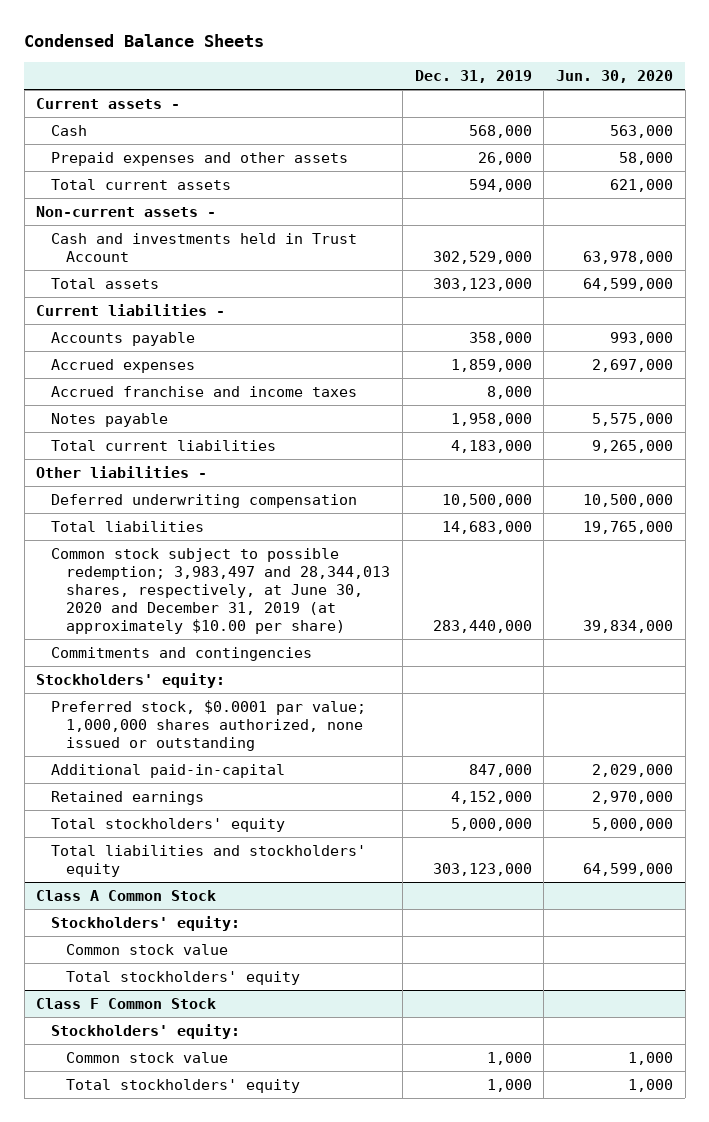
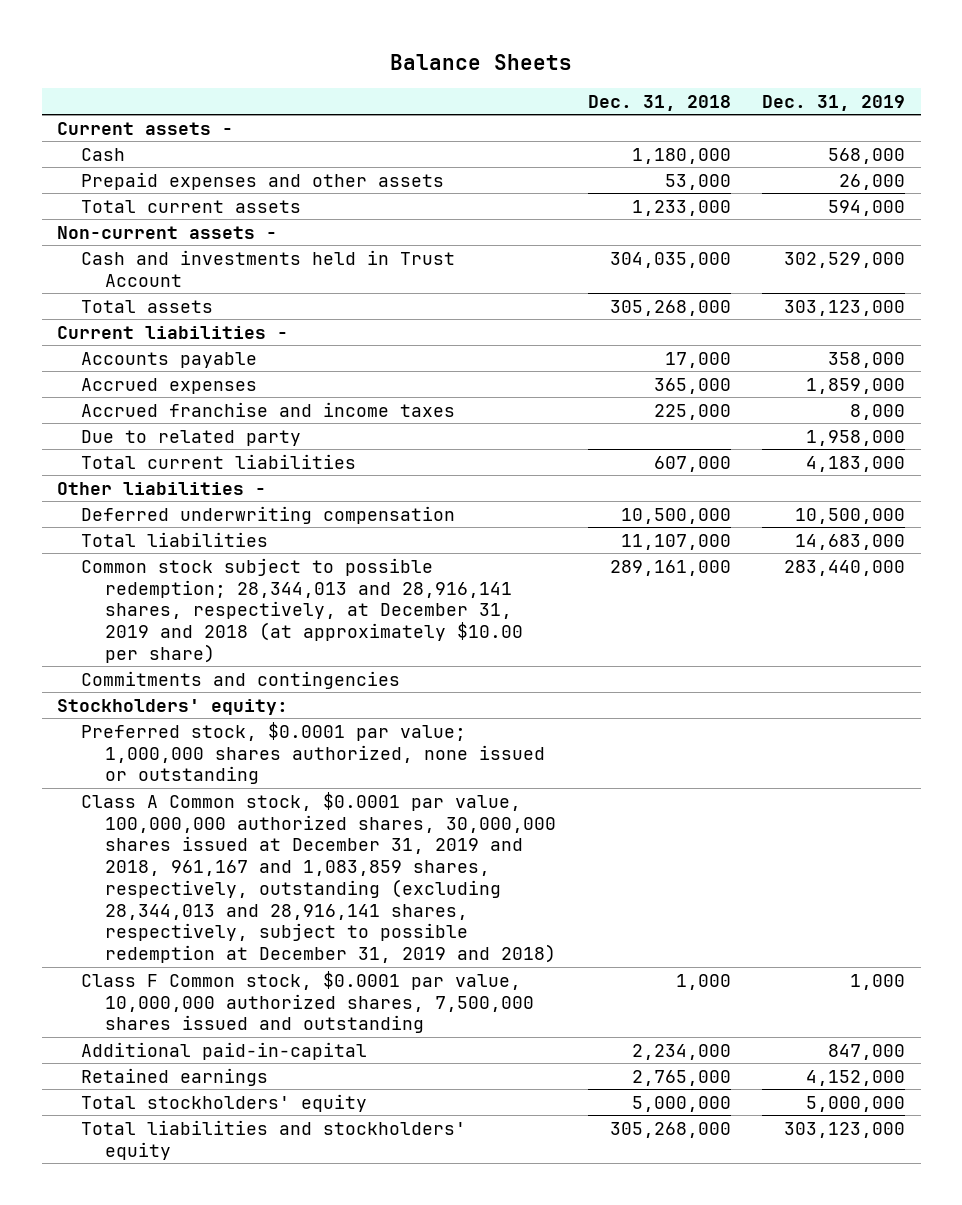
- Condensed Balance Sheets
+ Balance Sheets
- | Dec. 31, 2019 | Jun. 30, 2020
+ | Dec. 31, 2018 | Dec. 31, 2019
- Notes payable | 1,958,000 | 5,575,000
+ Due to related party | | 1,958,000
- Common stock subject to possible redemption; 3,983,497 and 28,344,013 shares, respectively, at June 30, 2020 and December 31, 2019 (at approximately $10.00 per share) | 283,440,000 | 39,834,000
+ Common stock subject to possible redemption; 28,344,013 and 28,916,141 shares, respectively, at December 31, 2019 and 2018 (at approximately $10.00 per share) | 289,161,000 | 283,440,000
+ Class A Common stock, $0.0001 par value, 100,000,000 authorized shares, 30,000,000 shares issued at December 31, 2019 and 2018, 961,167 and 1,083,859 shares, respectively, outstanding (excluding 28,344,013 and 28,916,141 shares, respectively, subject to possible redemption at December 31, 2019 and 2018)
+ Class F Common stock, $0.0001 par value, 10,000,000 authorized shares, 7,500,000 shares issued and outstanding | 1,000 | 1,000
- Class A Common Stock
- Stockholders' equity:
- Common stock value
- Total stockholders' equity
- Class F Common Stock
- Stockholders' equity:
- Common stock value | 1,000 | 1,000
- Total stockholders' equity | 1,000 | 1,000

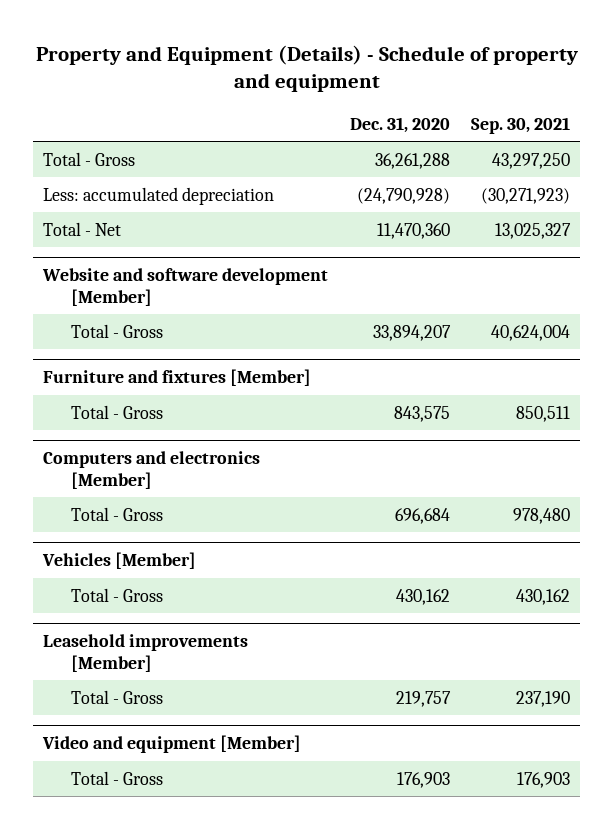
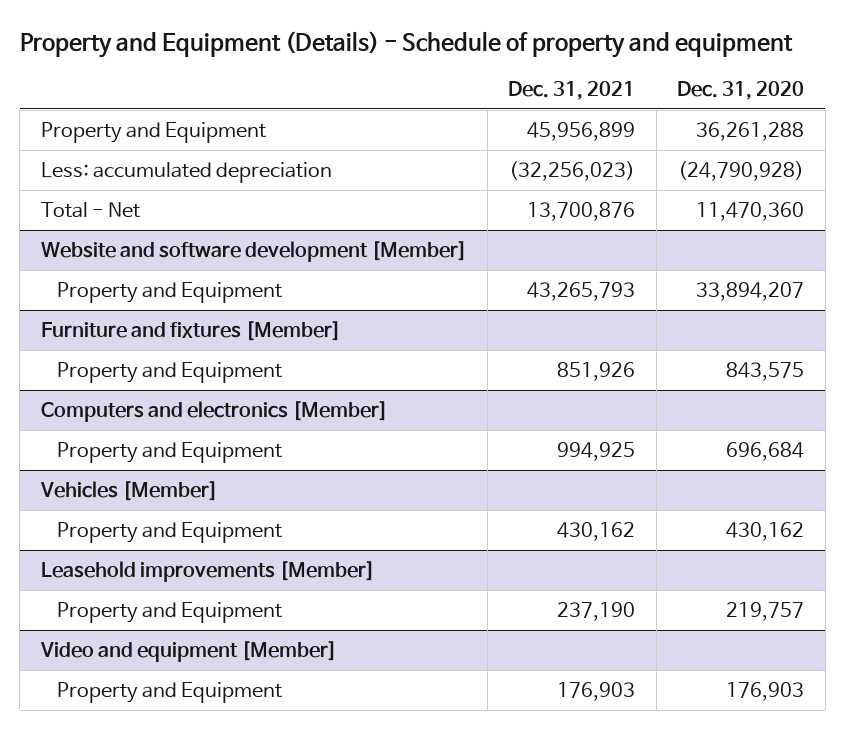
- | Dec. 31, 2020 | Sep. 30, 2021
+ | Dec. 31, 2021 | Dec. 31, 2020
- Total - Gross | 36,261,288 | 43,297,250
+ Property and Equipment | 45,956,899 | 36,261,288
@ Website and software development [Member]
- Total - Gross | 33,894,207 | 40,624,004
+ Property and Equipment | 43,265,793 | 33,894,207
@ Furniture and fixtures [Member]
- Total - Gross | 843,575 | 850,511
+ Property and Equipment | 851,926 | 843,575
@ Computers and electronics [Member]
- Total - Gross | 696,684 | 978,480
+ Property and Equipment | 994,925 | 696,684
@ Vehicles [Member]
- Total - Gross | 430,162 | 430,162
+ Property and Equipment | 430,162 | 430,162
@ Leasehold improvements [Member]
- Total - Gross | 219,757 | 237,190
+ Property and Equipment | 237,190 | 219,757
@ Video and equipment [Member]
- Total - Gross | 176,903 | 176,903
+ Property and Equipment | 176,903 | 176,903

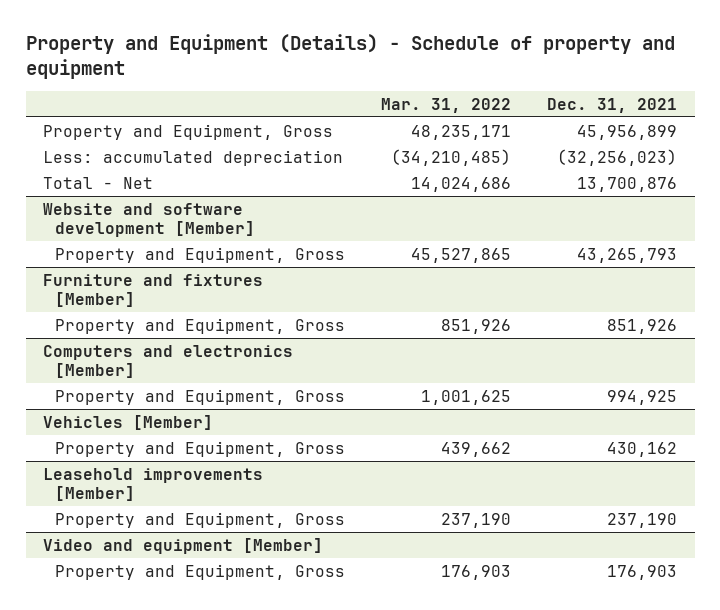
- | Dec. 31, 2021 | Dec. 31, 2020
+ | Mar. 31, 2022 | Dec. 31, 2021
- Property and Equipment | 45,956,899 | 36,261,288
+ Property and Equipment, Gross | 48,235,171 | 45,956,899
@ Website and software development [Member]
- Property and Equipment | 43,265,793 | 33,894,207
+ Property and Equipment, Gross | 45,527,865 | 43,265,793
@ Furniture and fixtures [Member]
- Property and Equipment | 851,926 | 843,575
+ Property and Equipment, Gross | 851,926 | 851,926
@ Computers and electronics [Member]
- Property and Equipment | 994,925 | 696,684
+ Property and Equipment, Gross | 1,001,625 | 994,925
@ Vehicles [Member]
- Property and Equipment | 430,162 | 430,162
+ Property and Equipment, Gross | 439,662 | 430,162
@ Leasehold improvements [Member]
- Property and Equipment | 237,190 | 219,757
+ Property and Equipment, Gross | 237,190 | 237,190
@ Video and equipment [Member]
- Property and Equipment | 176,903 | 176,903
+ Property and Equipment, Gross | 176,903 | 176,903

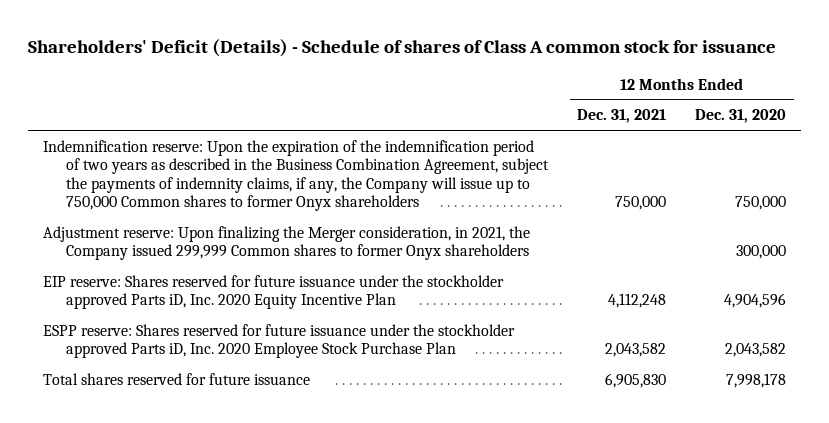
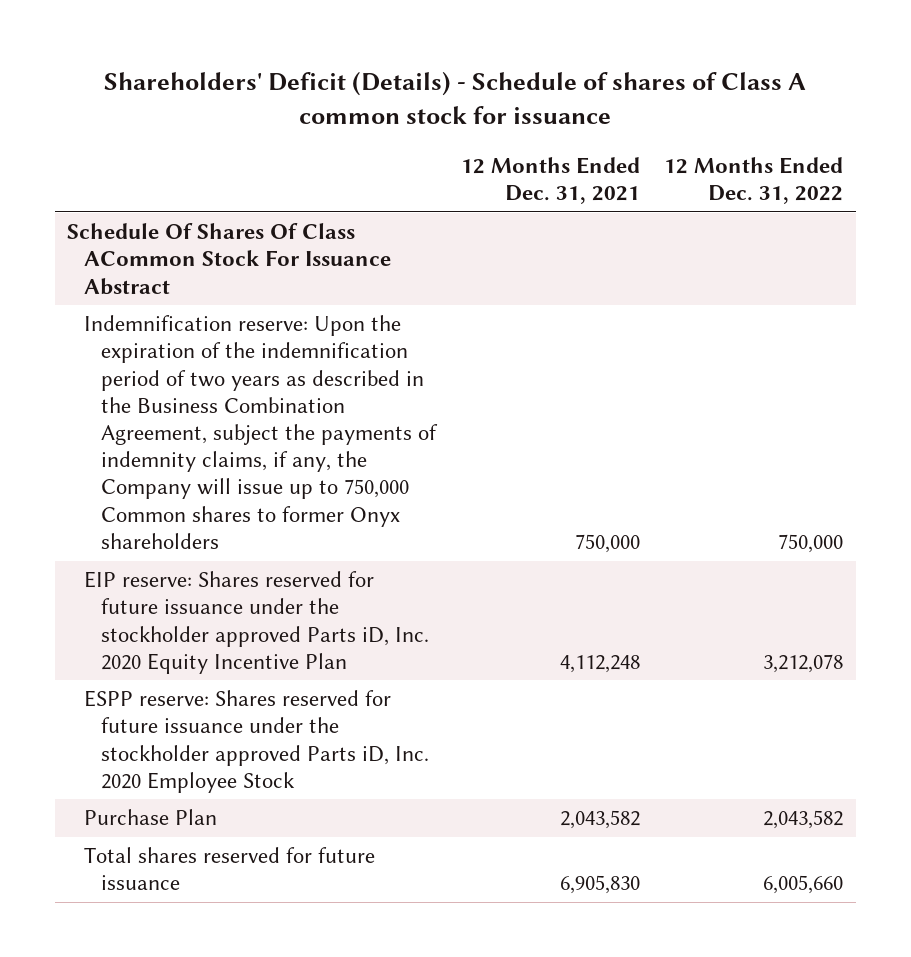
- | 12 Months Ended Dec. 31, 2021 | 12 Months Ended Dec. 31, 2020
+ | 12 Months Ended Dec. 31, 2021 | 12 Months Ended Dec. 31, 2022
+ Schedule Of Shares Of Class ACommon Stock For Issuance Abstract
- Adjustment reserve: Upon finalizing the Merger consideration, in 2021, the Company issued 299,999 Common shares to former Onyx shareholders | | 300,000
- ESPP reserve: Shares reserved for future issuance under the stockholder approved Parts iD, Inc. 2020 Employee Stock Purchase Plan | 2,043,582 | 2,043,582
+ ESPP reserve: Shares reserved for future issuance under the stockholder approved Parts iD, Inc. 2020 Employee Stock
+ Purchase Plan | 2,043,582 | 2,043,582

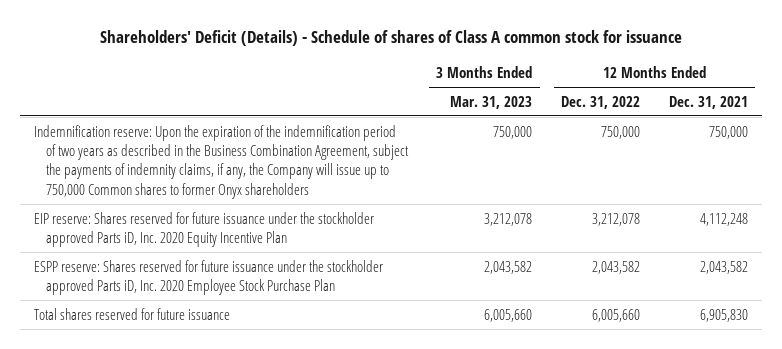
- | 12 Months Ended Dec. 31, 2021 | 12 Months Ended Dec. 31, 2022
+ | 3 Months Ended Mar. 31, 2023 | 12 Months Ended Dec. 31, 2022 | 12 Months Ended Dec. 31, 2021
- Schedule Of Shares Of Class ACommon Stock For Issuance Abstract
- ESPP reserve: Shares reserved for future issuance under the stockholder approved Parts iD, Inc. 2020 Employee Stock
- Purchase Plan | 2,043,582 | 2,043,582
+ ESPP reserve: Shares reserved for future issuance under the stockholder approved Parts iD, Inc. 2020 Employee Stock Purchase Plan | 2,043,582 | 2,043,582 | 2,043,582

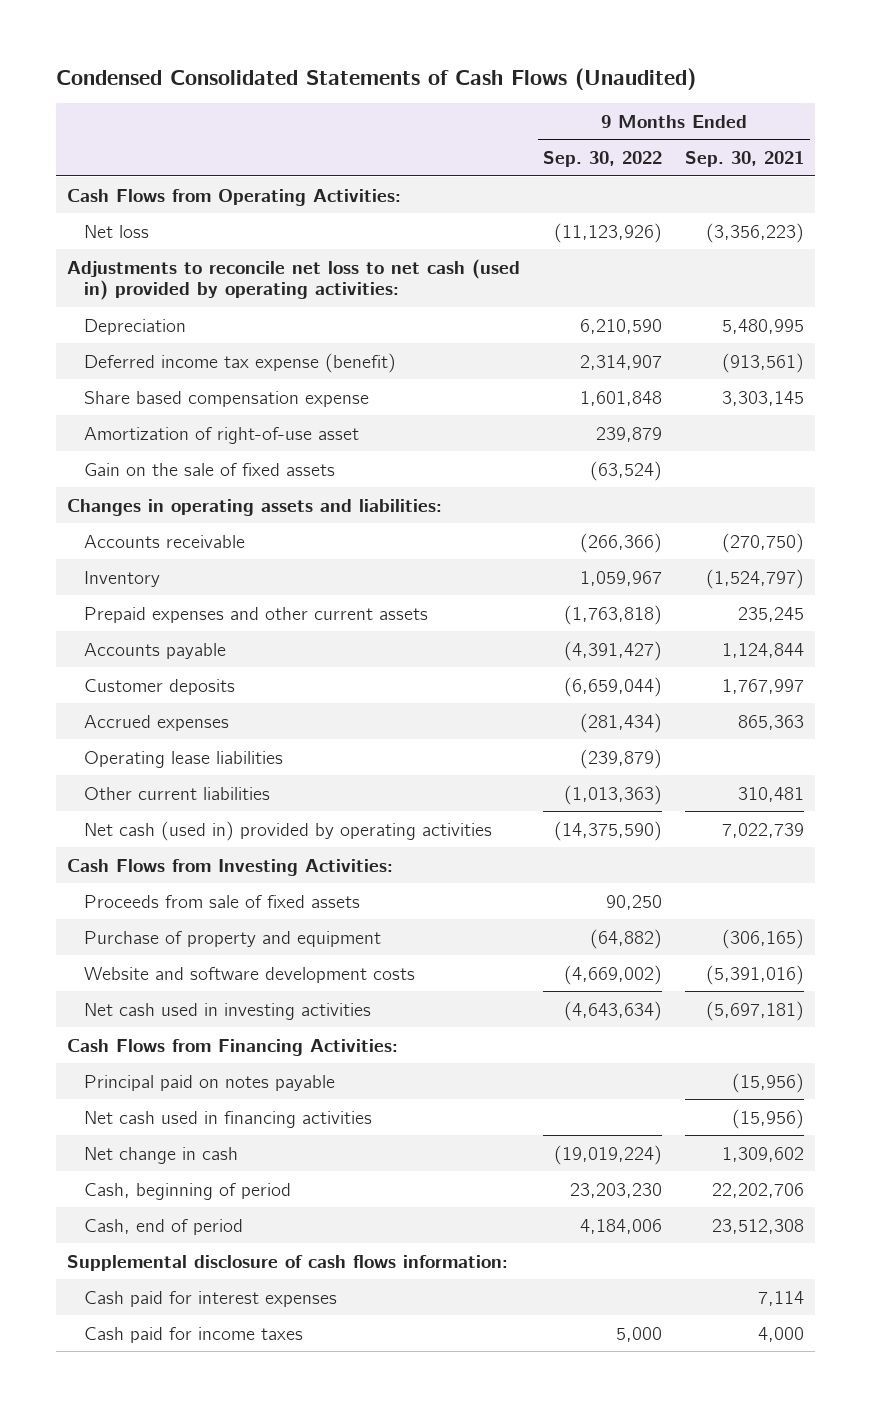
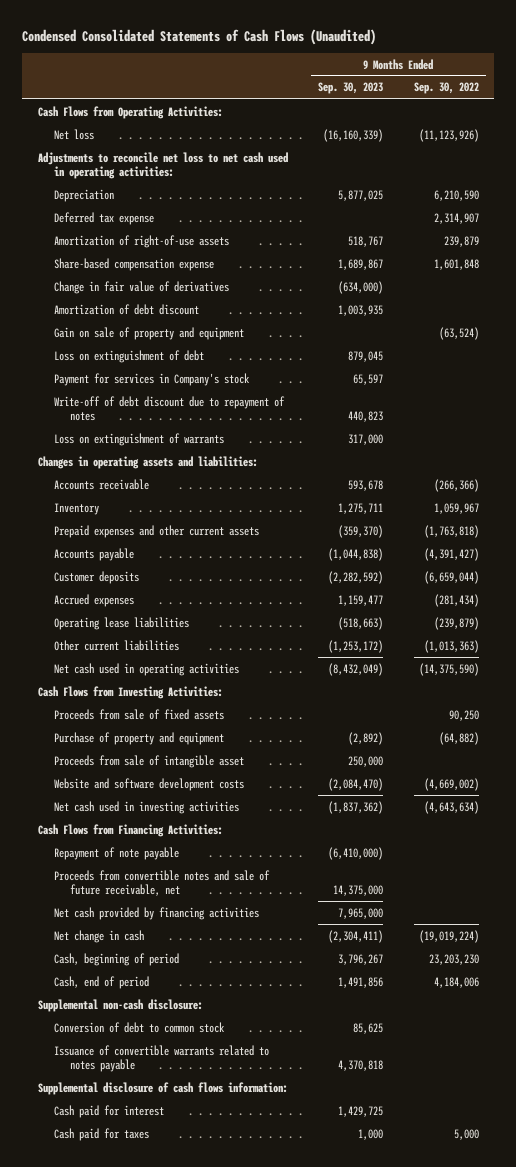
- | 9 Months Ended Sep. 30, 2022 | 9 Months Ended Sep. 30, 2021
+ | 9 Months Ended Sep. 30, 2023 | 9 Months Ended Sep. 30, 2022
- Adjustments to reconcile net loss to net cash (used in) provided by operating activities:
+ Adjustments to reconcile net loss to net cash used in operating activities:
- Deferred income tax expense (benefit) | 2,314,907 | (913,561)
- Share based compensation expense | 1,601,848 | 3,303,145
- Amortization of right-of-use asset | 239,879 |
- Gain on the sale of fixed assets | (63,524) |
+ Deferred tax expense | | 2,314,907
+ Amortization of right-of-use assets | 518,767 | 239,879
+ Share-based compensation expense | 1,689,867 | 1,601,848
+ Change in fair value of derivatives | (634,000) |
+ Amortization of debt discount | 1,003,935 |
+ Gain on sale of property and equipment | | (63,524)
+ Loss on extinguishment of debt | 879,045 |
+ Payment for services in Company's stock | 65,597 |
+ Write-off of debt discount due to repayment of notes | 440,823 |
+ Loss on extinguishment of warrants | 317,000 |
- Net cash (used in) provided by operating activities | (14,375,590) | 7,022,739
+ Net cash used in operating activities | (8,432,049) | (14,375,590)
+ Proceeds from sale of intangible asset | 250,000 |
- Principal paid on notes payable | | (15,956)
- Net cash used in financing activities | | (15,956)
+ Repayment of note payable | (6,410,000) |
+ Proceeds from convertible notes and sale of future receivable, net | 14,375,000 |
+ Net cash provided by financing activities | 7,965,000 |
+ Supplemental non-cash disclosure:
+ Conversion of debt to common stock | 85,625 |
+ Issuance of convertible warrants related to notes payable | 4,370,818 |
- Cash paid for interest expenses | | 7,114
- Cash paid for income taxes | 5,000 | 4,000
+ Cash paid for interest | 1,429,725 |
+ Cash paid for taxes | 1,000 | 5,000

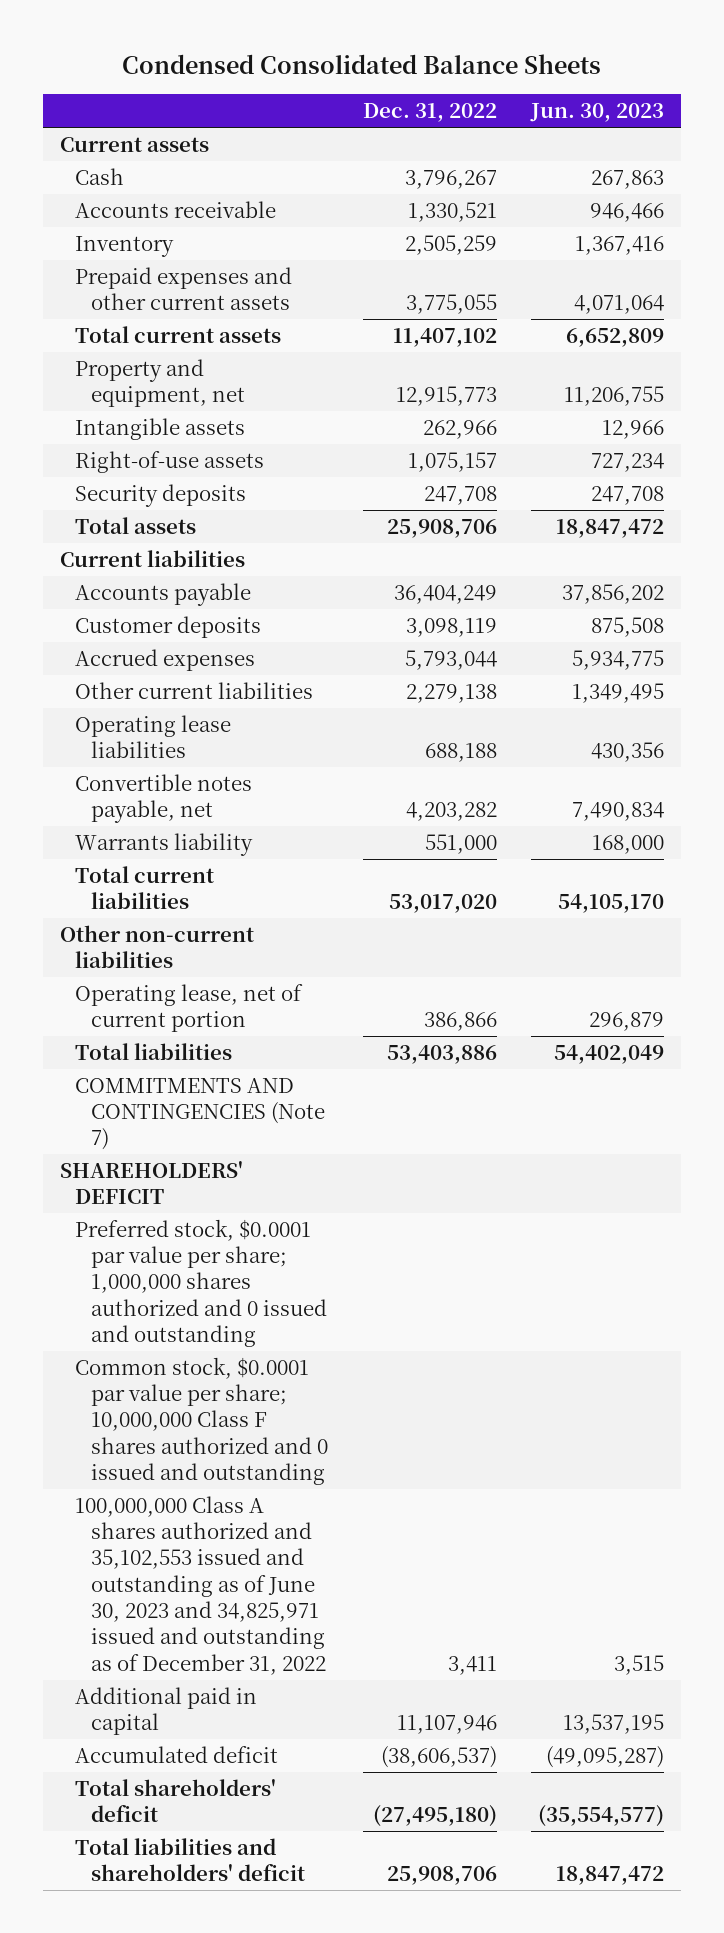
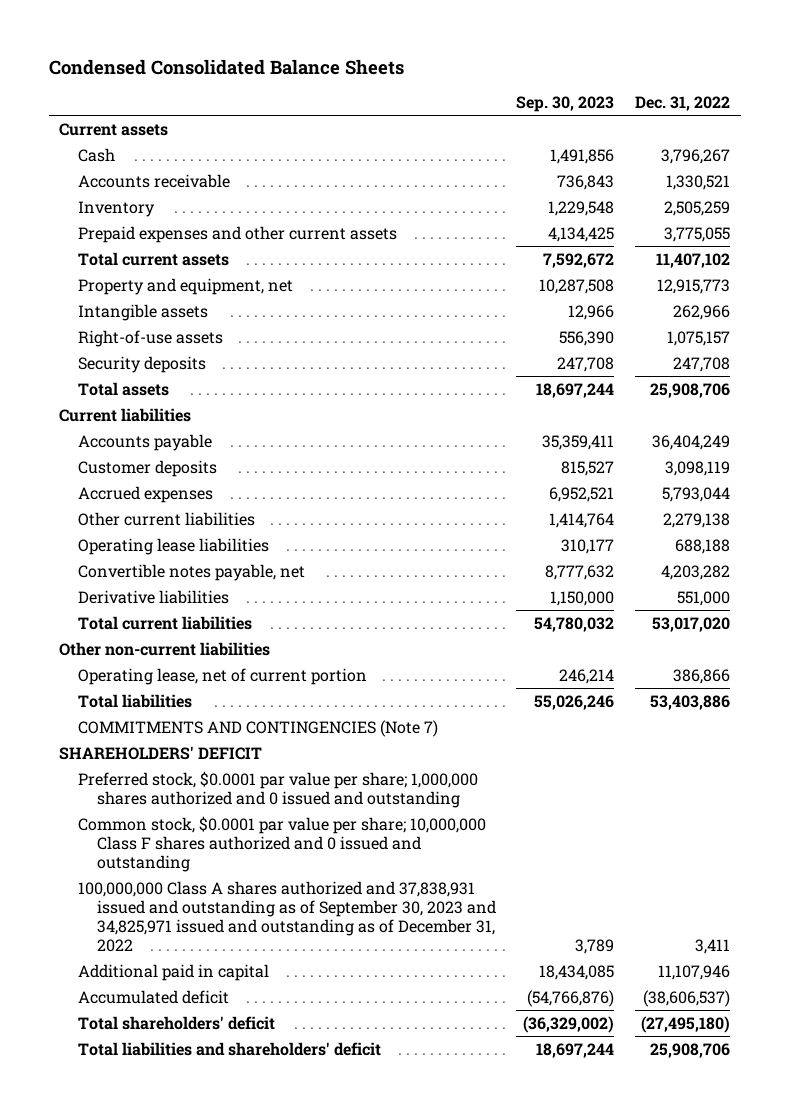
- | Dec. 31, 2022 | Jun. 30, 2023
+ | Sep. 30, 2023 | Dec. 31, 2022
- Warrants liability | 551,000 | 168,000
+ Derivative liabilities | 1,150,000 | 551,000
- 100,000,000 Class A shares authorized and 35,102,553 issued and outstanding as of June 30, 2023 and 34,825,971 issued and outstanding as of December 31, 2022 | 3,411 | 3,515
+ 100,000,000 Class A shares authorized and 37,838,931 issued and outstanding as of September 30, 2023 and 34,825,971 issued and outstanding as of December 31, 2022 | 3,789 | 3,411

